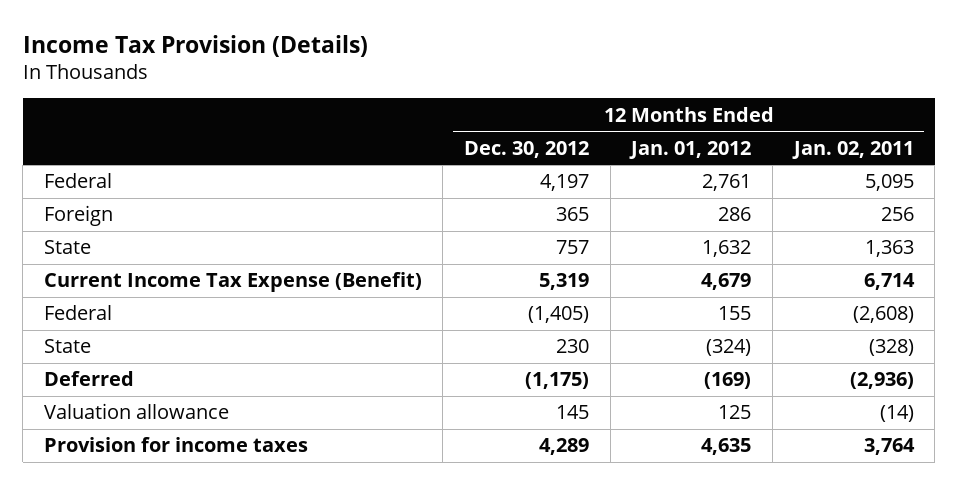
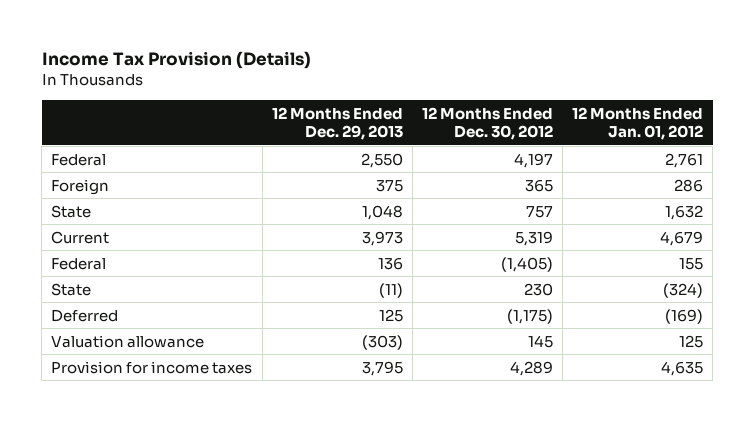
- | 12 Months Ended Dec. 30, 2012 | 12 Months Ended Jan. 01, 2012 | 12 Months Ended Jan. 02, 2011
+ | 12 Months Ended Dec. 29, 2013 | 12 Months Ended Dec. 30, 2012 | 12 Months Ended Jan. 01, 2012
- Current Income Tax Expense (Benefit) | 5,319 | 4,679 | 6,714
+ Current | 3,973 | 5,319 | 4,679

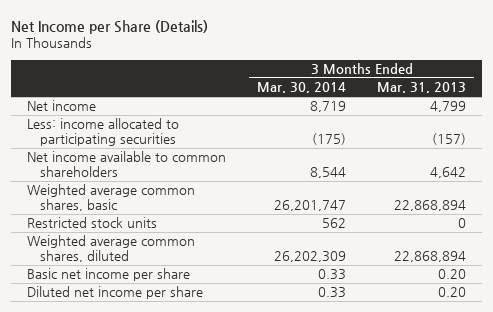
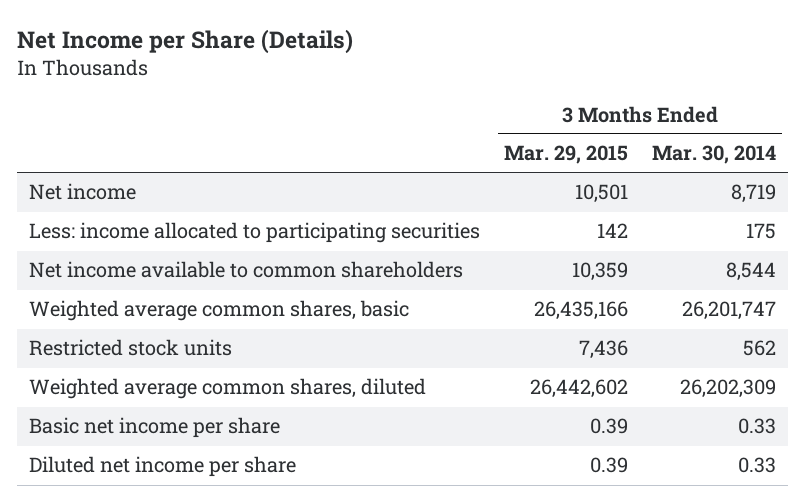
- | 3 Months Ended Mar. 30, 2014 | 3 Months Ended Mar. 31, 2013
+ | 3 Months Ended Mar. 29, 2015 | 3 Months Ended Mar. 30, 2014
- Less: income allocated to participating securities | (175) | (157)
+ Less: income allocated to participating securities | 142 | 175

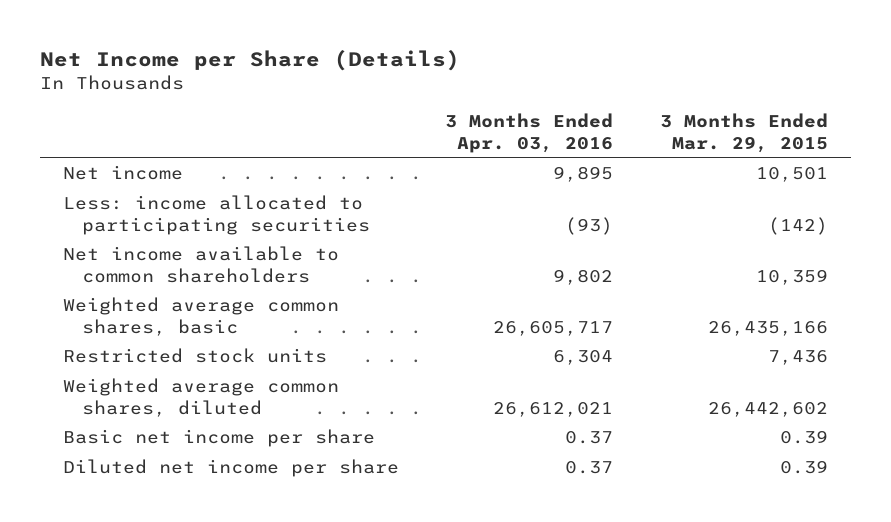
- | 3 Months Ended Mar. 29, 2015 | 3 Months Ended Mar. 30, 2014
+ | 3 Months Ended Apr. 03, 2016 | 3 Months Ended Mar. 29, 2015
- Less: income allocated to participating securities | 142 | 175
+ Less: income allocated to participating securities | (93) | (142)

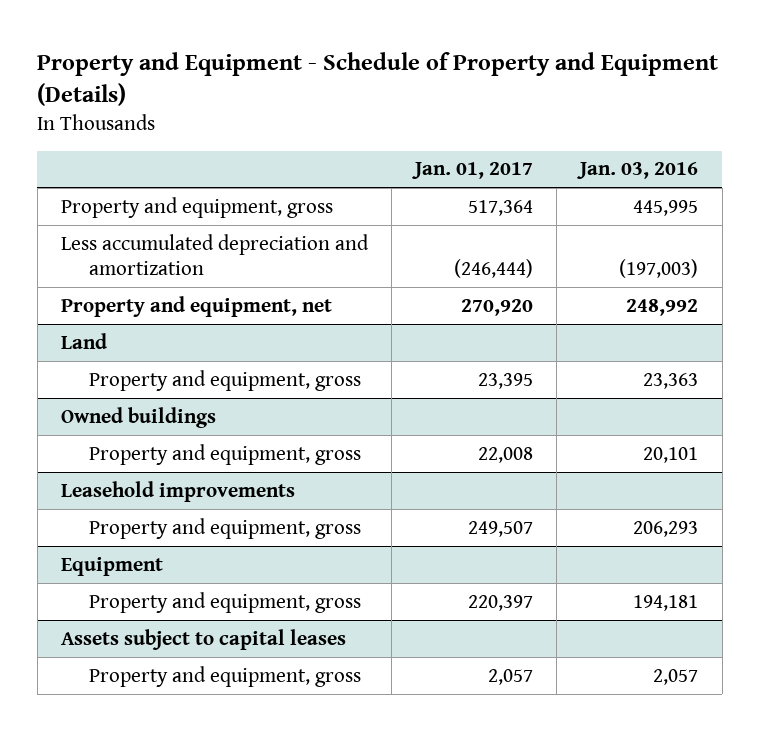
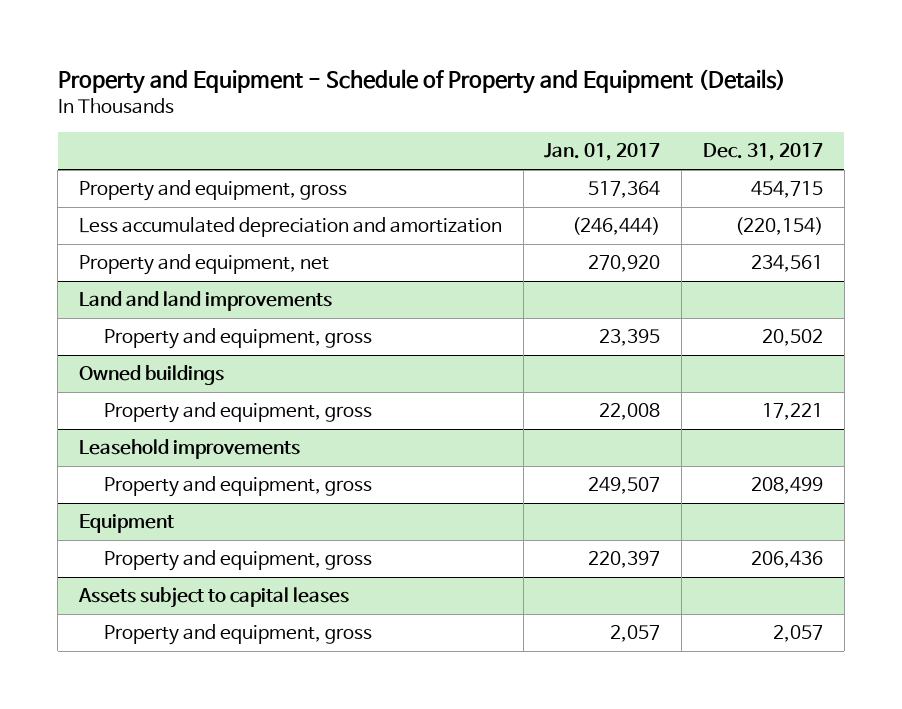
- | Jan. 01, 2017 | Jan. 03, 2016
+ | Jan. 01, 2017 | Dec. 31, 2017
- Land
+ Land and land improvements

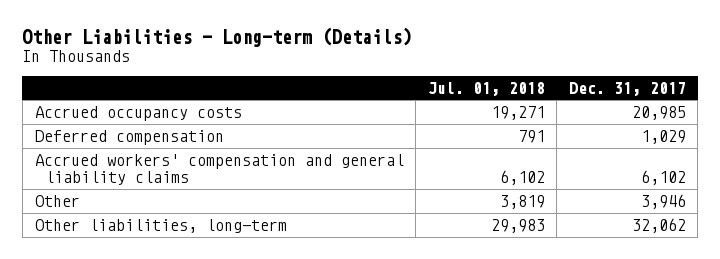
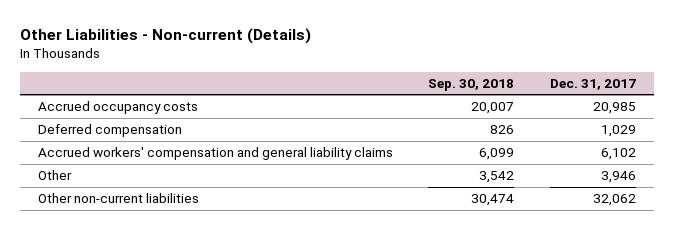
- Other Liabilities - Long-term (Details)
+ Other Liabilities - Non-current (Details)
- | Jul. 01, 2018 | Dec. 31, 2017
+ | Sep. 30, 2018 | Dec. 31, 2017
- Other liabilities, long-term | 29,983 | 32,062
+ Other non-current liabilities | 30,474 | 32,062

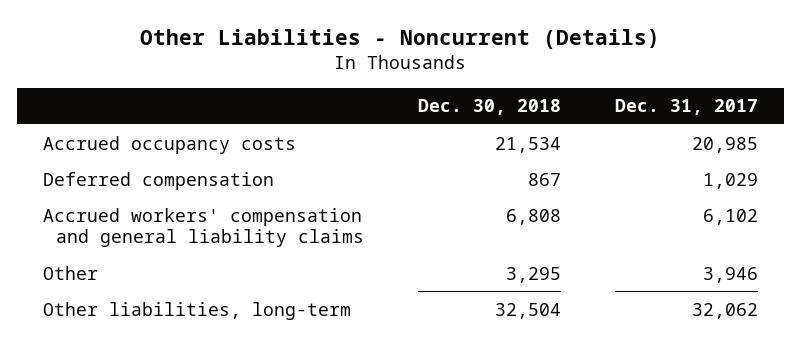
- Other Liabilities - Non-current (Details)
+ Other Liabilities - Noncurrent (Details)
- | Sep. 30, 2018 | Dec. 31, 2017
+ | Dec. 30, 2018 | Dec. 31, 2017
- Other non-current liabilities | 30,474 | 32,062
+ Other liabilities, long-term | 32,504 | 32,062

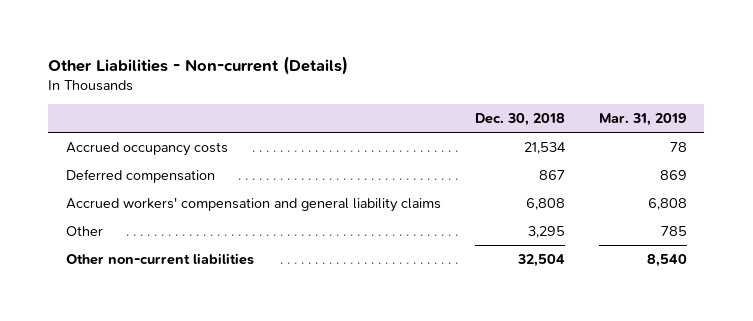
- Other Liabilities - Noncurrent (Details)
+ Other Liabilities - Non-current (Details)
- | Dec. 30, 2018 | Dec. 31, 2017
+ | Dec. 30, 2018 | Mar. 31, 2019
- Other liabilities, long-term | 32,504 | 32,062
+ Other non-current liabilities | 32,504 | 8,540

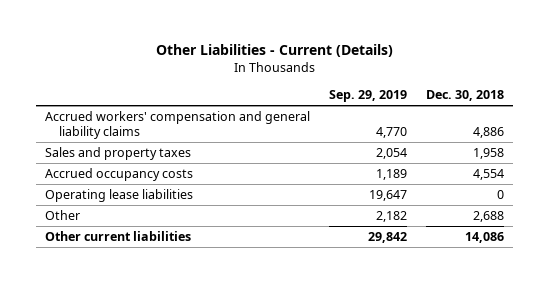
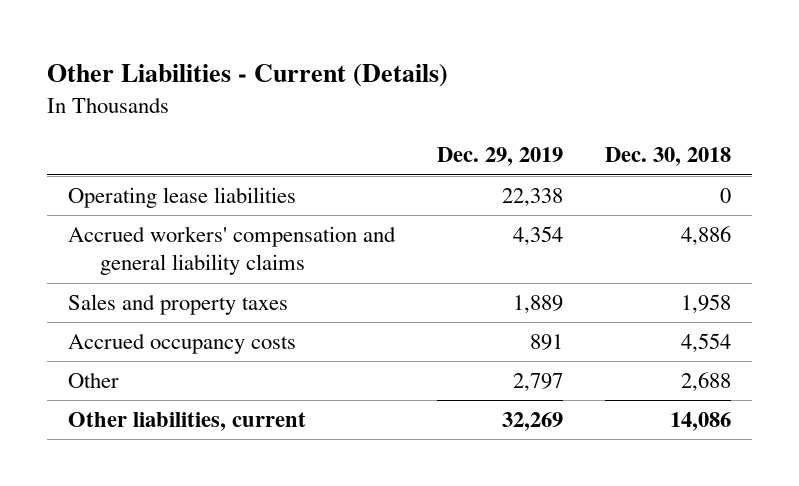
- | Sep. 29, 2019 | Dec. 30, 2018
+ | Dec. 29, 2019 | Dec. 30, 2018
moved up: Operating lease liabilities | 22,338 | 0
- Other current liabilities | 29,842 | 14,086
+ Other liabilities, current | 32,269 | 14,086

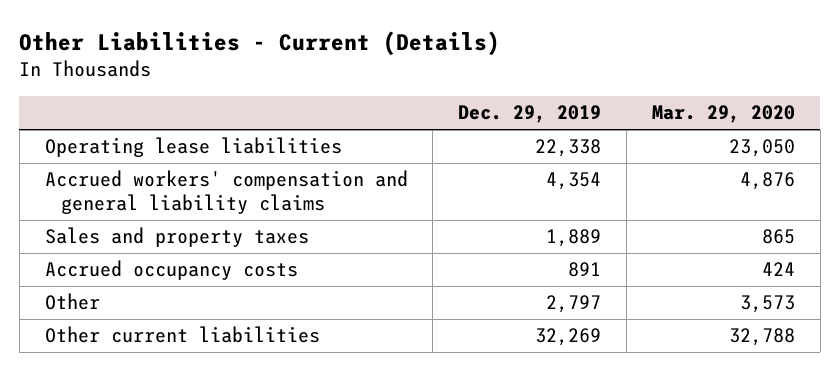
- | Dec. 29, 2019 | Dec. 30, 2018
+ | Dec. 29, 2019 | Mar. 29, 2020
- Other liabilities, current | 32,269 | 14,086
+ Other current liabilities | 32,269 | 32,788

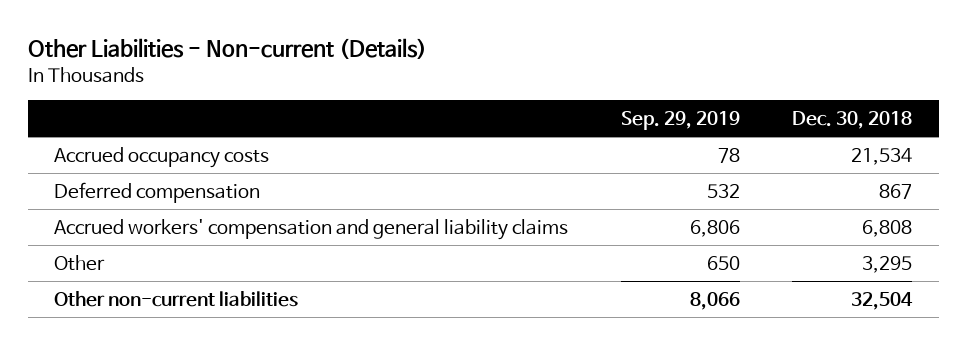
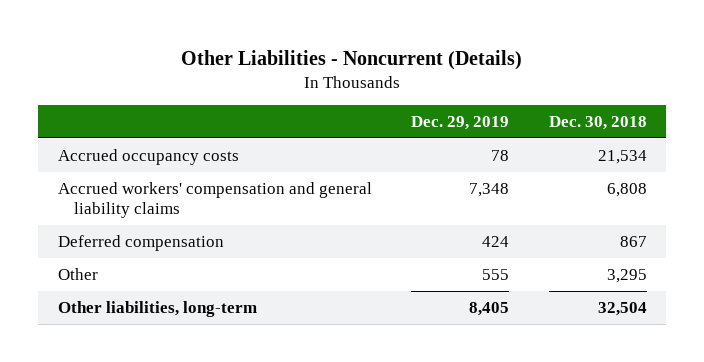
- Other Liabilities - Non-current (Details)
+ Other Liabilities - Noncurrent (Details)
- | Sep. 29, 2019 | Dec. 30, 2018
+ | Dec. 29, 2019 | Dec. 30, 2018
moved down: Deferred compensation | 424 | 867
- Other non-current liabilities | 8,066 | 32,504
+ Other liabilities, long-term | 8,405 | 32,504

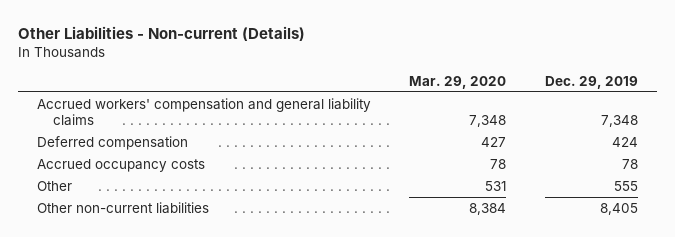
- Other Liabilities - Noncurrent (Details)
+ Other Liabilities - Non-current (Details)
- | Dec. 29, 2019 | Dec. 30, 2018
+ | Mar. 29, 2020 | Dec. 29, 2019
moved down: Accrued occupancy costs | 78 | 78
- Other liabilities, long-term | 8,405 | 32,504
+ Other non-current liabilities | 8,384 | 8,405

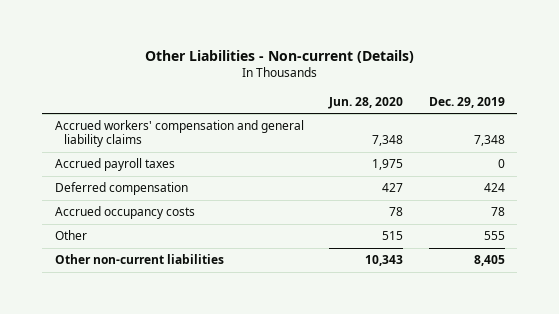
- | Mar. 29, 2020 | Dec. 29, 2019
+ | Jun. 28, 2020 | Dec. 29, 2019
+ Accrued payroll taxes | 1,975 | 0

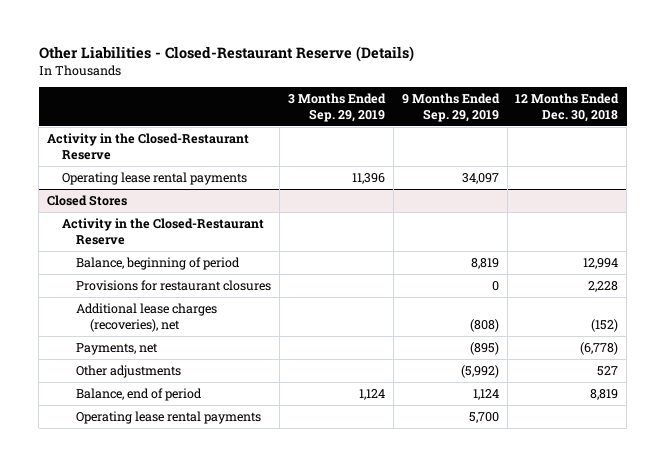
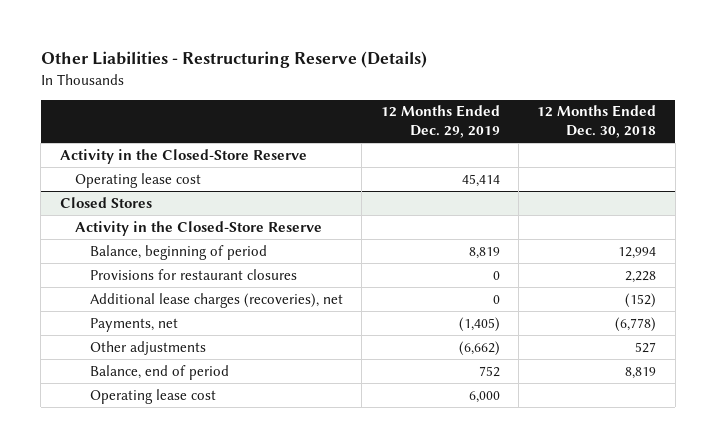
- Other Liabilities - Closed-Restaurant Reserve (Details)
+ Other Liabilities - Restructuring Reserve (Details)
- | 3 Months Ended Sep. 29, 2019 | 9 Months Ended Sep. 29, 2019 | 12 Months Ended Dec. 30, 2018
+ | 12 Months Ended Dec. 29, 2019 | 12 Months Ended Dec. 30, 2018
- Activity in the Closed-Restaurant Reserve
- Operating lease rental payments | 11,396 | 34,097 |
+ Activity in the Closed-Store Reserve
+ Operating lease cost | 45,414 |
@ Closed Stores
- Activity in the Closed-Restaurant Reserve
+ Activity in the Closed-Store Reserve
- Operating lease rental payments | | 5,700 |
+ Operating lease cost | 6,000 |

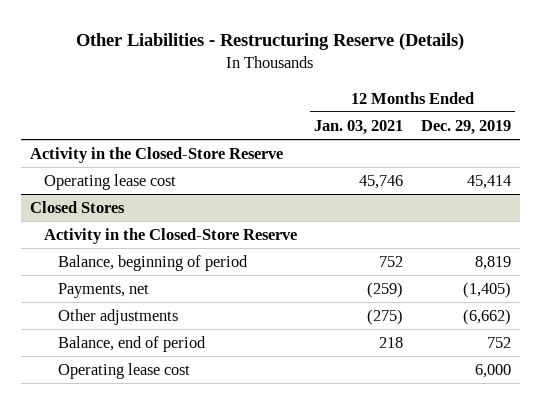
- | 12 Months Ended Dec. 29, 2019 | 12 Months Ended Dec. 30, 2018
+ | 12 Months Ended Jan. 03, 2021 | 12 Months Ended Dec. 29, 2019
@ Closed Stores
- Provisions for restaurant closures | 0 | 2,228
- Additional lease charges (recoveries), net | 0 | (152)

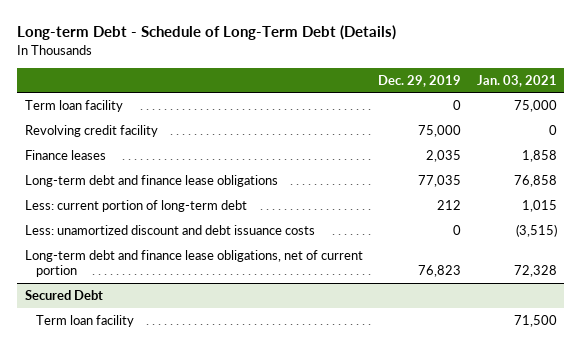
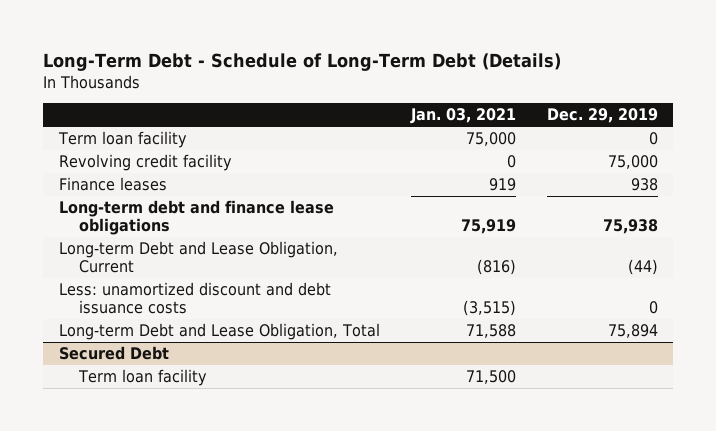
- Long-term Debt - Schedule of Long-Term Debt (Details)
+ Long-Term Debt - Schedule of Long-Term Debt (Details)
- | Dec. 29, 2019 | Jan. 03, 2021
+ | Jan. 03, 2021 | Dec. 29, 2019
- Finance leases | 2,035 | 1,858
- Long-term debt and finance lease obligations | 77,035 | 76,858
- Less: current portion of long-term debt | 212 | 1,015
+ Finance leases | 919 | 938
+ Long-term debt and finance lease obligations | 75,919 | 75,938
+ Long-term Debt and Lease Obligation, Current | (816) | (44)
- Long-term debt and finance lease obligations, net of current portion | 76,823 | 72,328
+ Long-term Debt and Lease Obligation, Total | 71,588 | 75,894

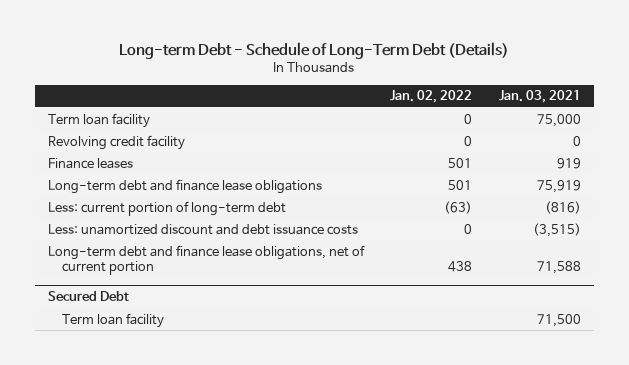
- Long-Term Debt - Schedule of Long-Term Debt (Details)
+ Long-term Debt - Schedule of Long-Term Debt (Details)
- | Jan. 03, 2021 | Dec. 29, 2019
+ | Jan. 02, 2022 | Jan. 03, 2021
- Long-term Debt and Lease Obligation, Current | (816) | (44)
+ Less: current portion of long-term debt | (63) | (816)
- Long-term Debt and Lease Obligation, Total | 71,588 | 75,894
+ Long-term debt and finance lease obligations, net of current portion | 438 | 71,588

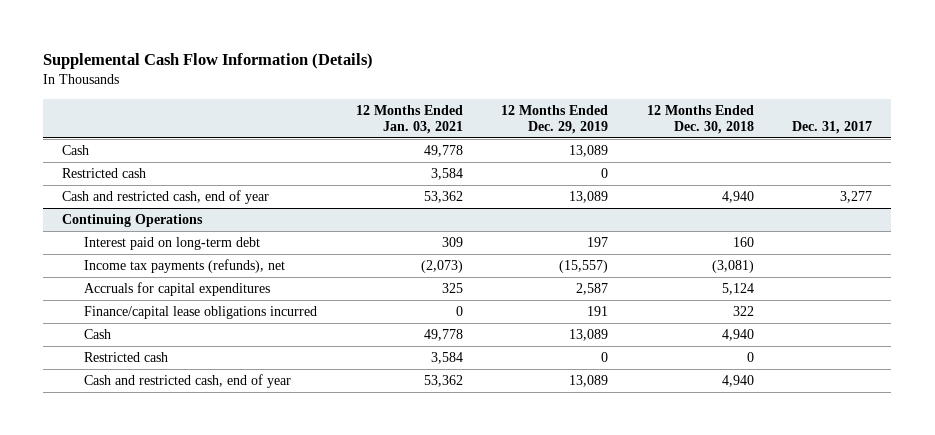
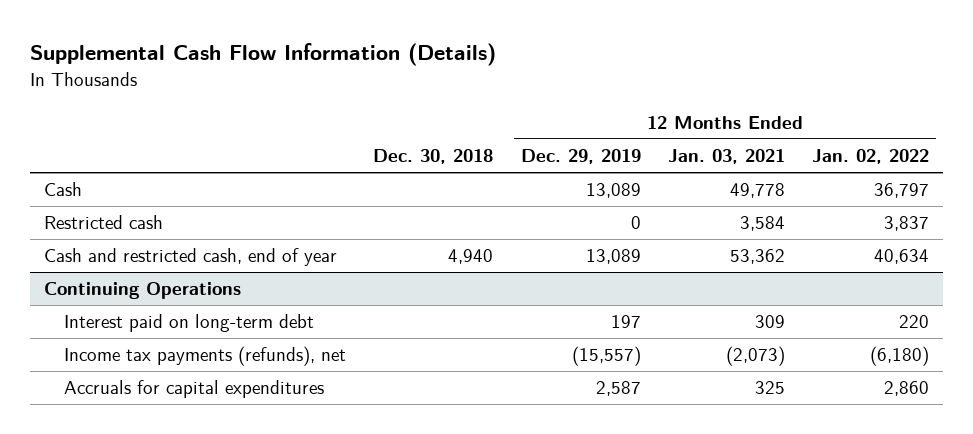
- | 12 Months Ended Jan. 03, 2021 | 12 Months Ended Dec. 29, 2019 | 12 Months Ended Dec. 30, 2018 | Dec. 31, 2017
+ | Dec. 30, 2018 | 12 Months Ended Dec. 29, 2019 | 12 Months Ended Jan. 03, 2021 | 12 Months Ended Jan. 02, 2022
@ Continuing Operations
- Finance/capital lease obligations incurred | 0 | 191 | 322 |
- Cash | 49,778 | 13,089 | 4,940 |
- Restricted cash | 3,584 | 0 | 0 |
- Cash and restricted cash, end of year | 53,362 | 13,089 | 4,940 |

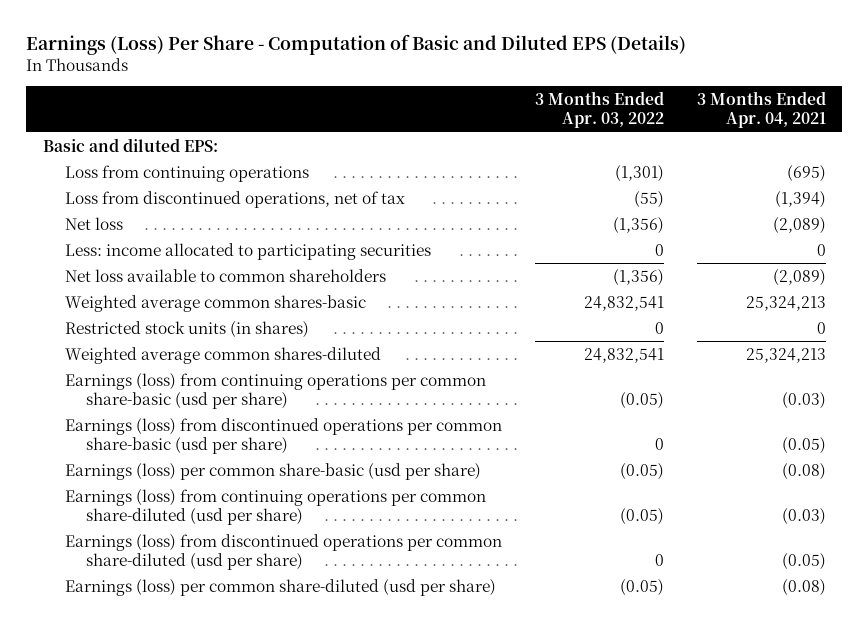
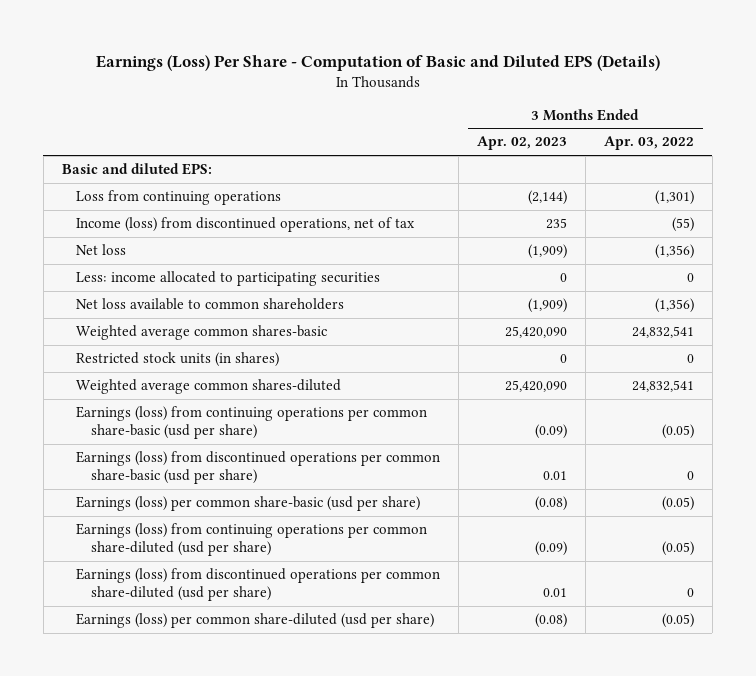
- | 3 Months Ended Apr. 03, 2022 | 3 Months Ended Apr. 04, 2021
+ | 3 Months Ended Apr. 02, 2023 | 3 Months Ended Apr. 03, 2022
- Loss from discontinued operations, net of tax | (55) | (1,394)
+ Income (loss) from discontinued operations, net of tax | 235 | (55)

